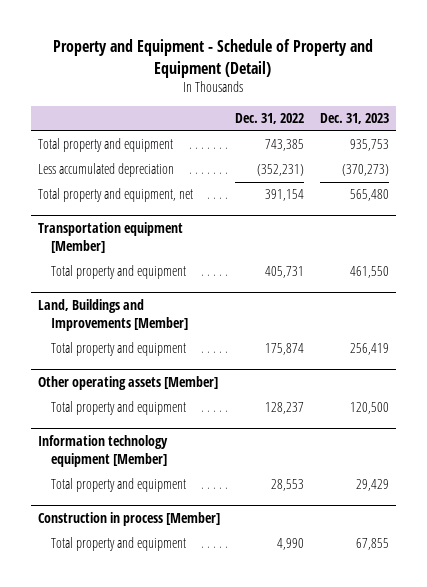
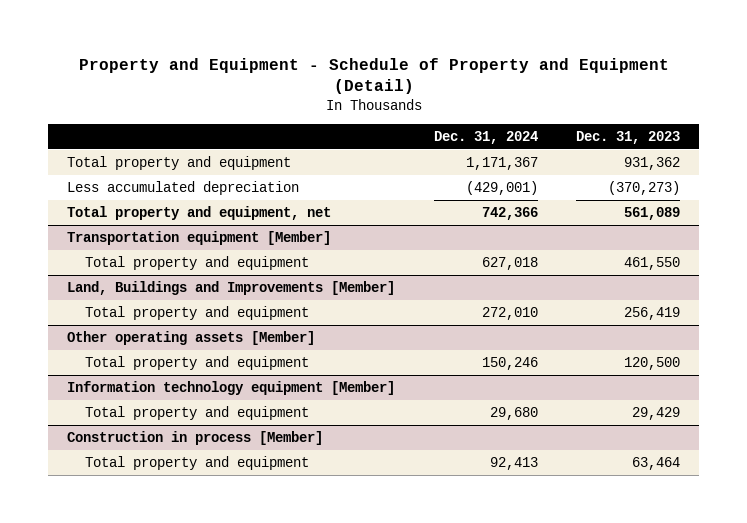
- | Dec. 31, 2022 | Dec. 31, 2023
+ | Dec. 31, 2024 | Dec. 31, 2023
- Total property and equipment | 743,385 | 935,753
+ Total property and equipment | 1,171,367 | 931,362
- Total property and equipment, net | 391,154 | 565,480
+ Total property and equipment, net | 742,366 | 561,089
@ Construction in process [Member]
- Total property and equipment | 4,990 | 67,855
+ Total property and equipment | 92,413 | 63,464

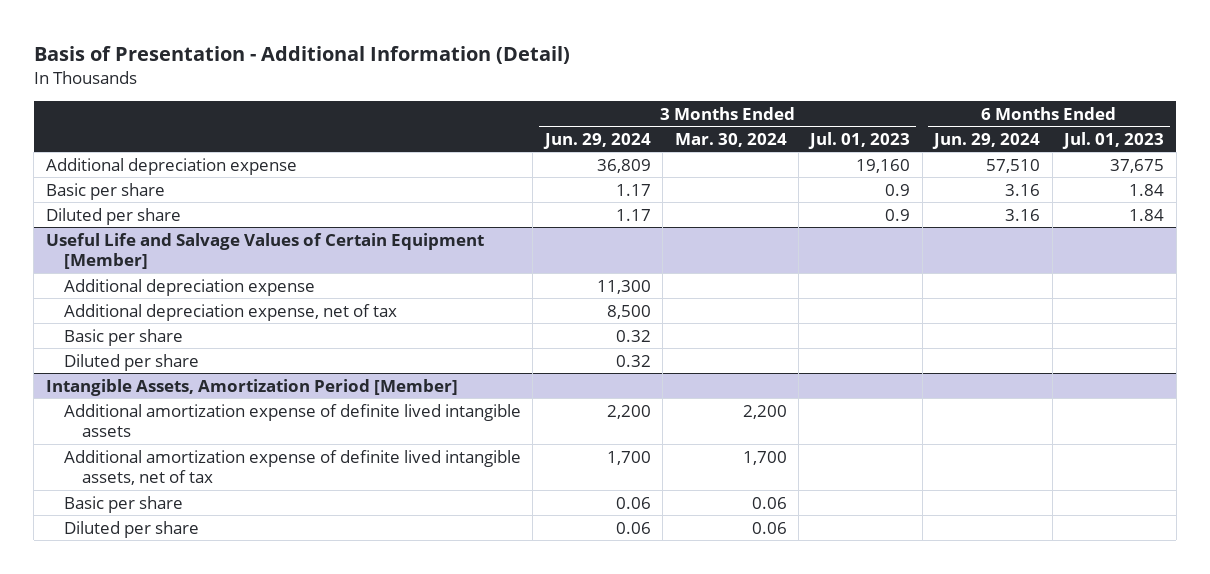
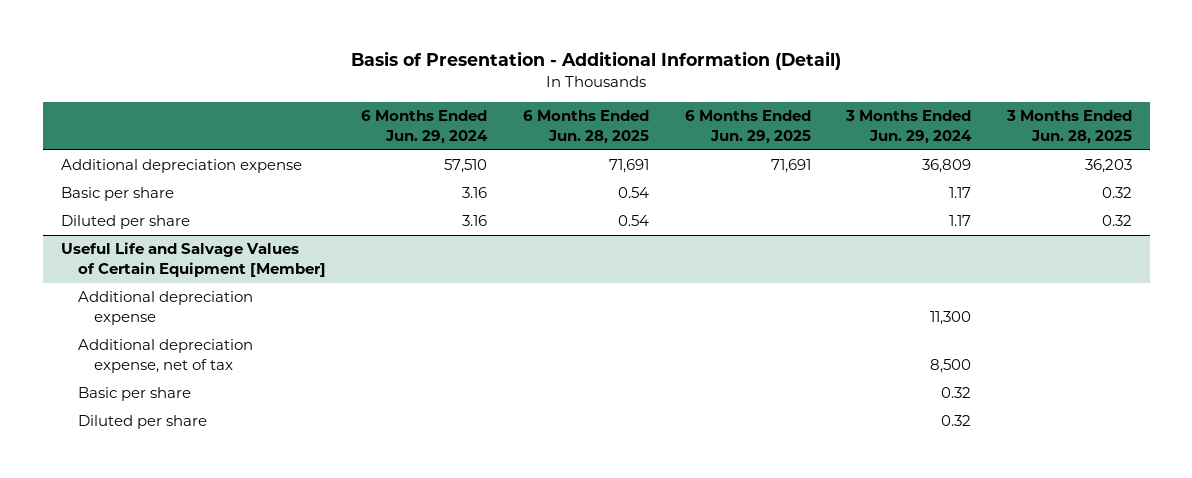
- | 3 Months Ended Jun. 29, 2024 | 3 Months Ended Mar. 30, 2024 | 3 Months Ended Jul. 01, 2023 | 6 Months Ended Jun. 29, 2024 | 6 Months Ended Jul. 01, 2023
+ | 6 Months Ended Jun. 29, 2024 | 6 Months Ended Jun. 28, 2025 | 6 Months Ended Jun. 29, 2025 | 3 Months Ended Jun. 29, 2024 | 3 Months Ended Jun. 28, 2025
- Intangible Assets, Amortization Period [Member]
- Additional amortization expense of definite lived intangible assets | 2,200 | 2,200 | | |
- Additional amortization expense of definite lived intangible assets, net of tax | 1,700 | 1,700 | | |
- Basic per share | 0.06 | 0.06 | | |
- Diluted per share | 0.06 | 0.06 | | |

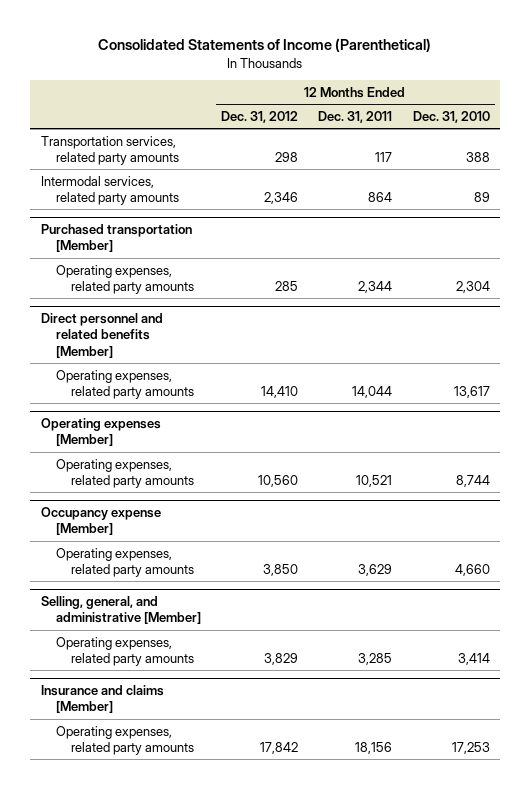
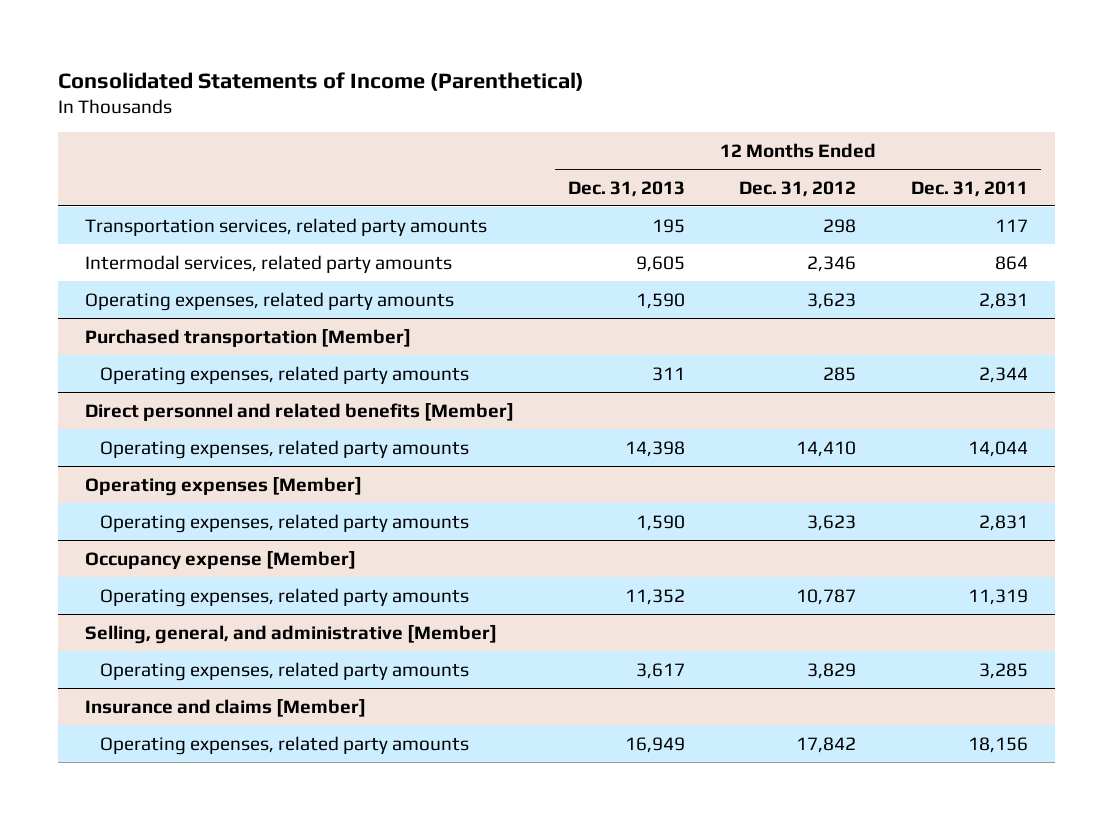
- | 12 Months Ended Dec. 31, 2012 | 12 Months Ended Dec. 31, 2011 | 12 Months Ended Dec. 31, 2010
+ | 12 Months Ended Dec. 31, 2013 | 12 Months Ended Dec. 31, 2012 | 12 Months Ended Dec. 31, 2011
+ Operating expenses, related party amounts | 1,590 | 3,623 | 2,831
@ Operating expenses [Member]
- Operating expenses, related party amounts | 10,560 | 10,521 | 8,744
+ Operating expenses, related party amounts | 1,590 | 3,623 | 2,831
@ Occupancy expense [Member]
- Operating expenses, related party amounts | 3,850 | 3,629 | 4,660
+ Operating expenses, related party amounts | 11,352 | 10,787 | 11,319

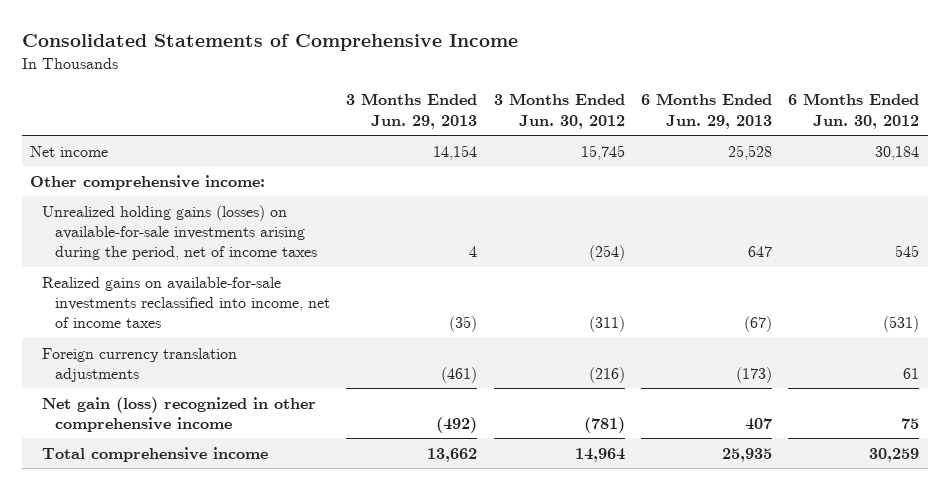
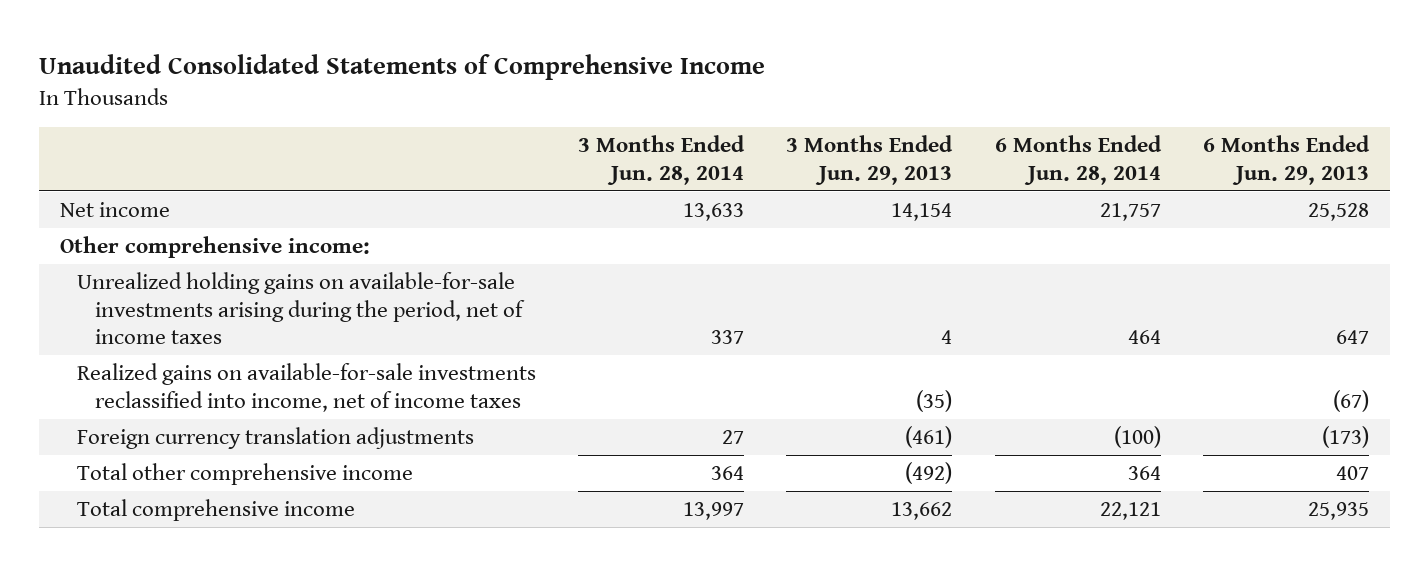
- Consolidated Statements of Comprehensive Income
+ Unaudited Consolidated Statements of Comprehensive Income
- | 3 Months Ended Jun. 29, 2013 | 3 Months Ended Jun. 30, 2012 | 6 Months Ended Jun. 29, 2013 | 6 Months Ended Jun. 30, 2012
+ | 3 Months Ended Jun. 28, 2014 | 3 Months Ended Jun. 29, 2013 | 6 Months Ended Jun. 28, 2014 | 6 Months Ended Jun. 29, 2013
- Unrealized holding gains (losses) on available-for-sale investments arising during the period, net of income taxes | 4 | (254) | 647 | 545
+ Unrealized holding gains on available-for-sale investments arising during the period, net of income taxes | 337 | 4 | 464 | 647
- Net gain (loss) recognized in other comprehensive income | (492) | (781) | 407 | 75
+ Total other comprehensive income | 364 | (492) | 364 | 407

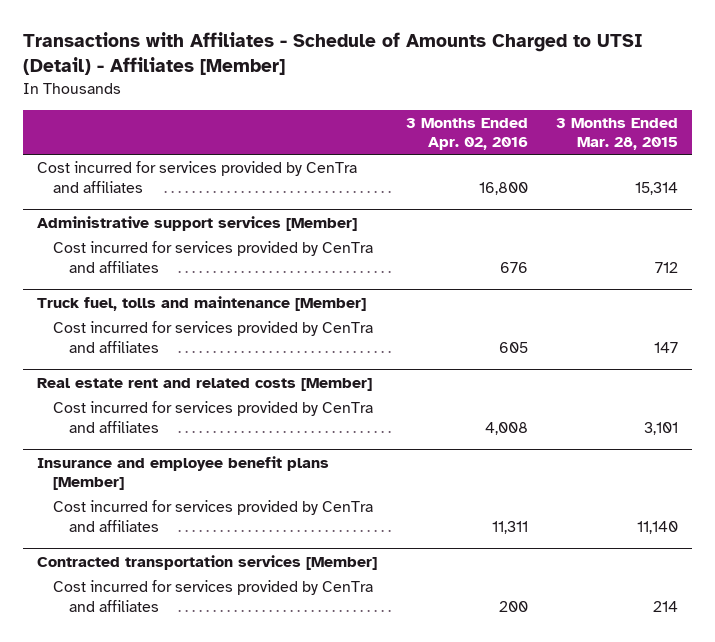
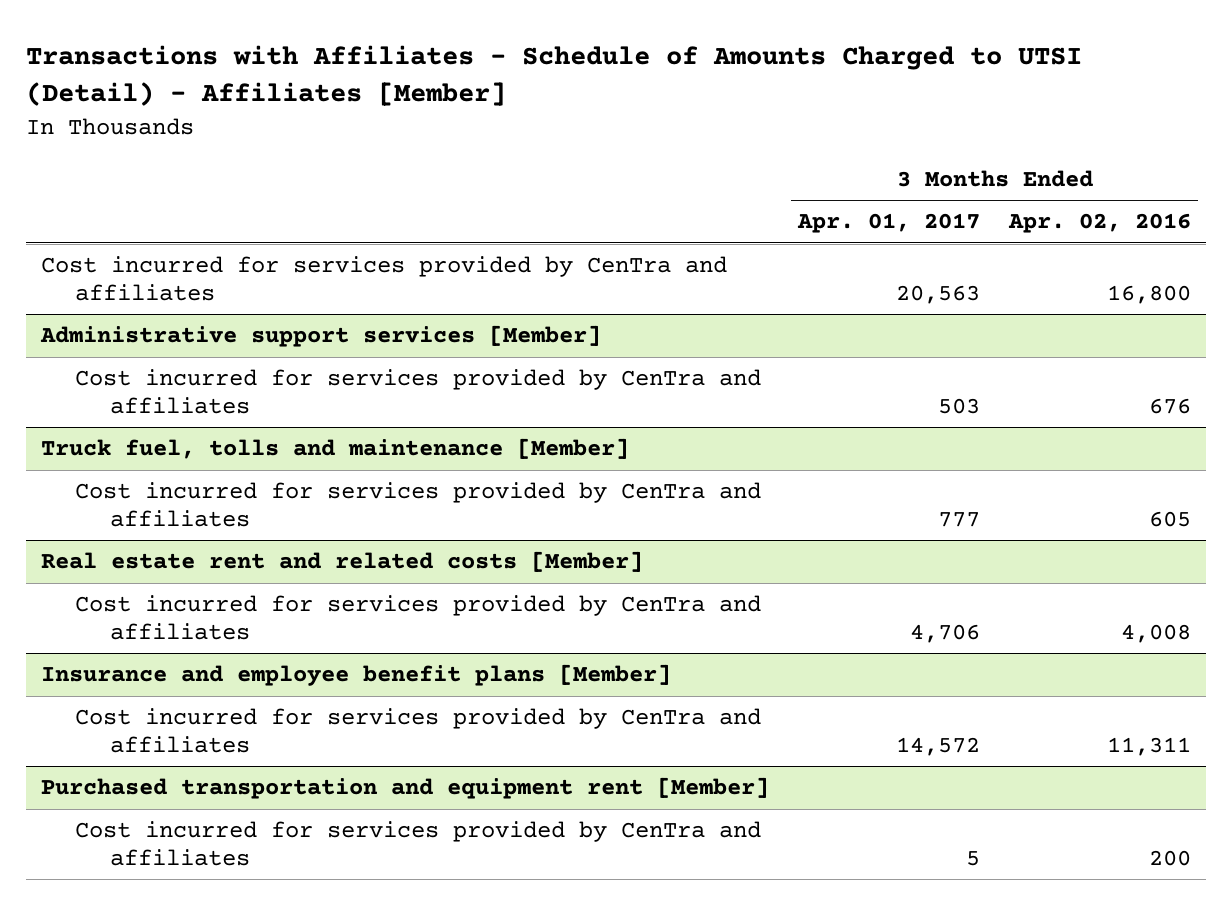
- | 3 Months Ended Apr. 02, 2016 | 3 Months Ended Mar. 28, 2015
+ | 3 Months Ended Apr. 01, 2017 | 3 Months Ended Apr. 02, 2016
- Contracted transportation services [Member]
+ Purchased transportation and equipment rent [Member]

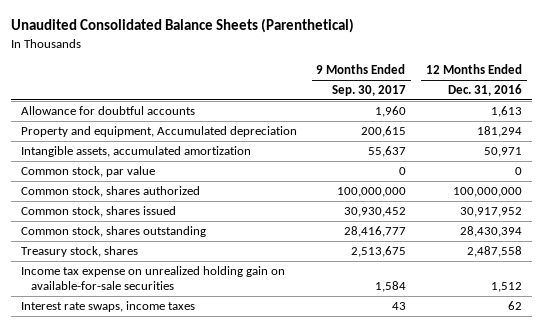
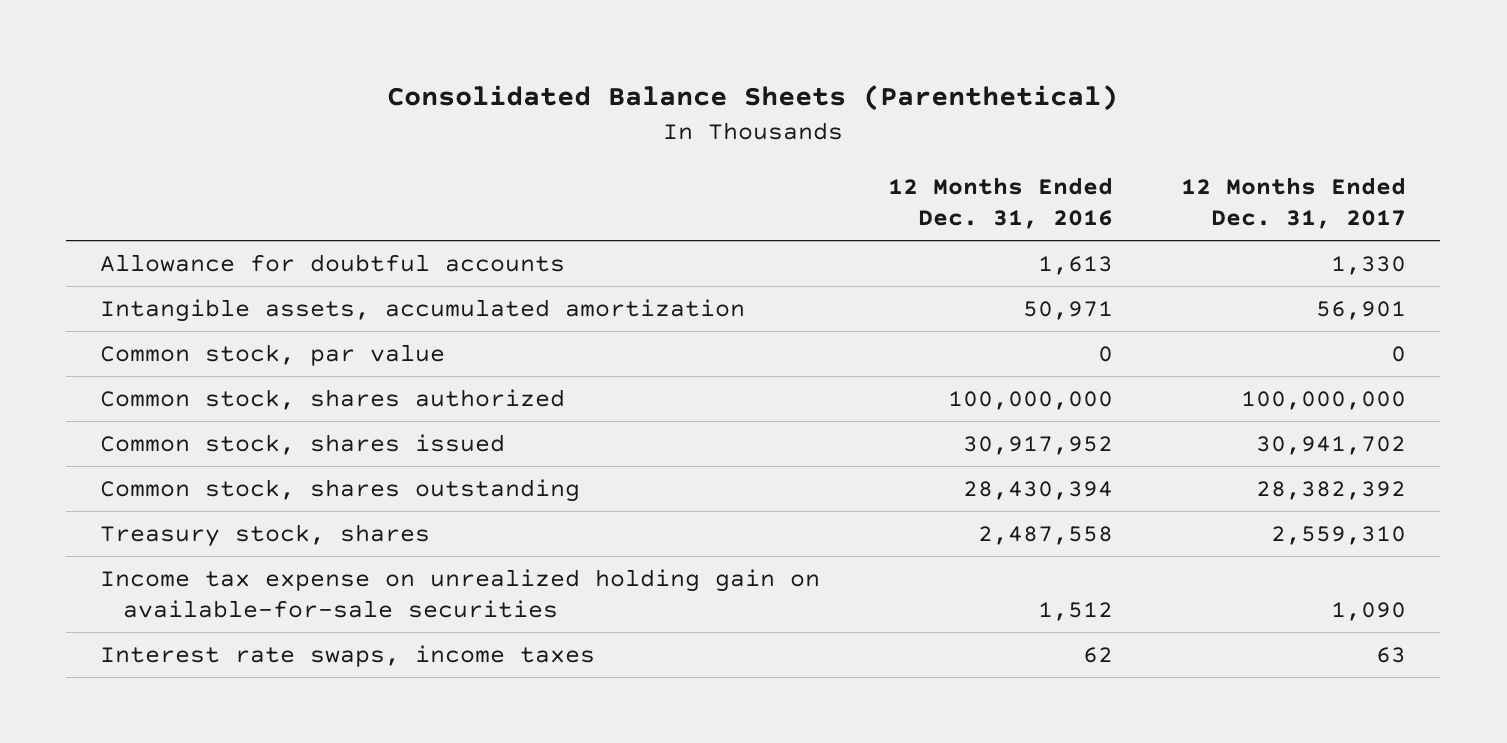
- Unaudited Consolidated Balance Sheets (Parenthetical)
+ Consolidated Balance Sheets (Parenthetical)
- | 9 Months Ended Sep. 30, 2017 | 12 Months Ended Dec. 31, 2016
+ | 12 Months Ended Dec. 31, 2016 | 12 Months Ended Dec. 31, 2017
- Property and equipment, Accumulated depreciation | 200,615 | 181,294

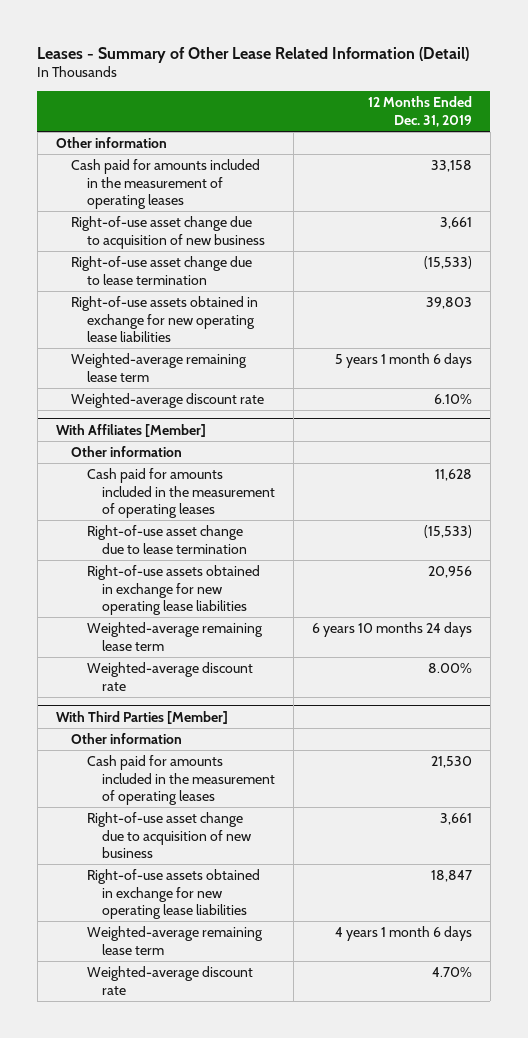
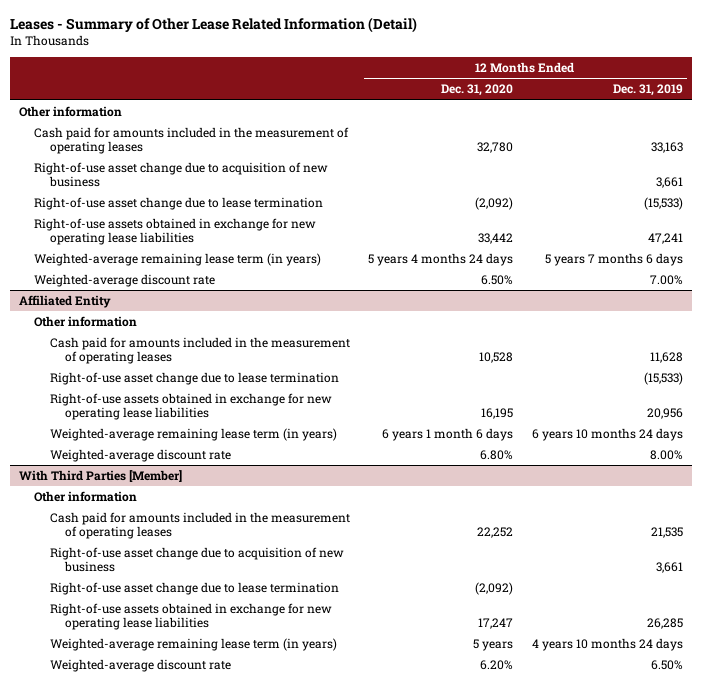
- | 12 Months Ended Dec. 31, 2019
+ | 12 Months Ended Dec. 31, 2020 | 12 Months Ended Dec. 31, 2019
- Cash paid for amounts included in the measurement of operating leases | 33,158
+ Cash paid for amounts included in the measurement of operating leases | 32,780 | 33,163
- Right-of-use assets obtained in exchange for new operating lease liabilities | 39,803
- Weighted-average remaining lease term | 5 years 1 month 6 days
- Weighted-average discount rate | 6.10%
- With Affiliates [Member]
+ Right-of-use assets obtained in exchange for new operating lease liabilities | 33,442 | 47,241
+ Weighted-average remaining lease term (in years) | 5 years 4 months 24 days | 5 years 7 months 6 days
+ Weighted-average discount rate | 6.50% | 7.00%
+ Affiliated Entity
- Weighted-average remaining lease term | 6 years 10 months 24 days
+ Weighted-average remaining lease term (in years) | 6 years 1 month 6 days | 6 years 10 months 24 days
@ With Third Parties [Member]
- Cash paid for amounts included in the measurement of operating leases | 21,530
+ Cash paid for amounts included in the measurement of operating leases | 22,252 | 21,535
- Right-of-use assets obtained in exchange for new operating lease liabilities | 18,847
- Weighted-average remaining lease term | 4 years 1 month 6 days
- Weighted-average discount rate | 4.70%
+ Right-of-use asset change due to lease termination | (2,092) |
+ Right-of-use assets obtained in exchange for new operating lease liabilities | 17,247 | 26,285
+ Weighted-average remaining lease term (in years) | 5 years | 4 years 10 months 24 days
+ Weighted-average discount rate | 6.20% | 6.50%

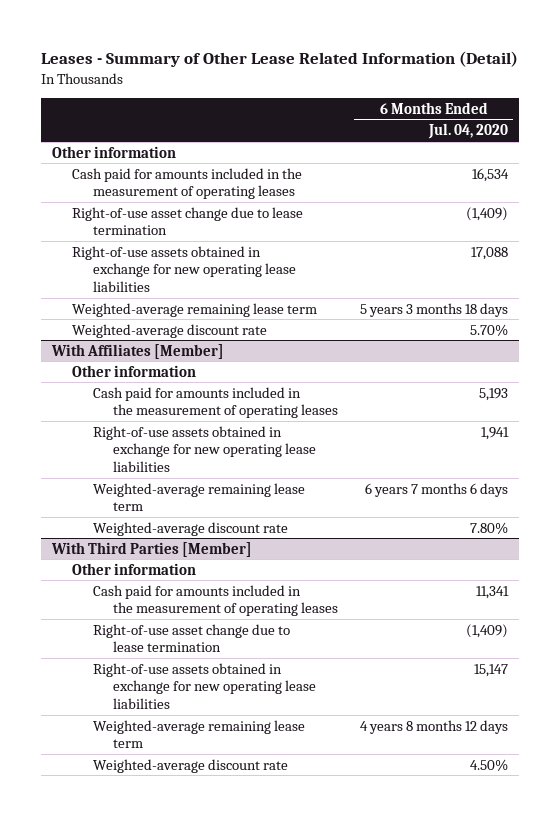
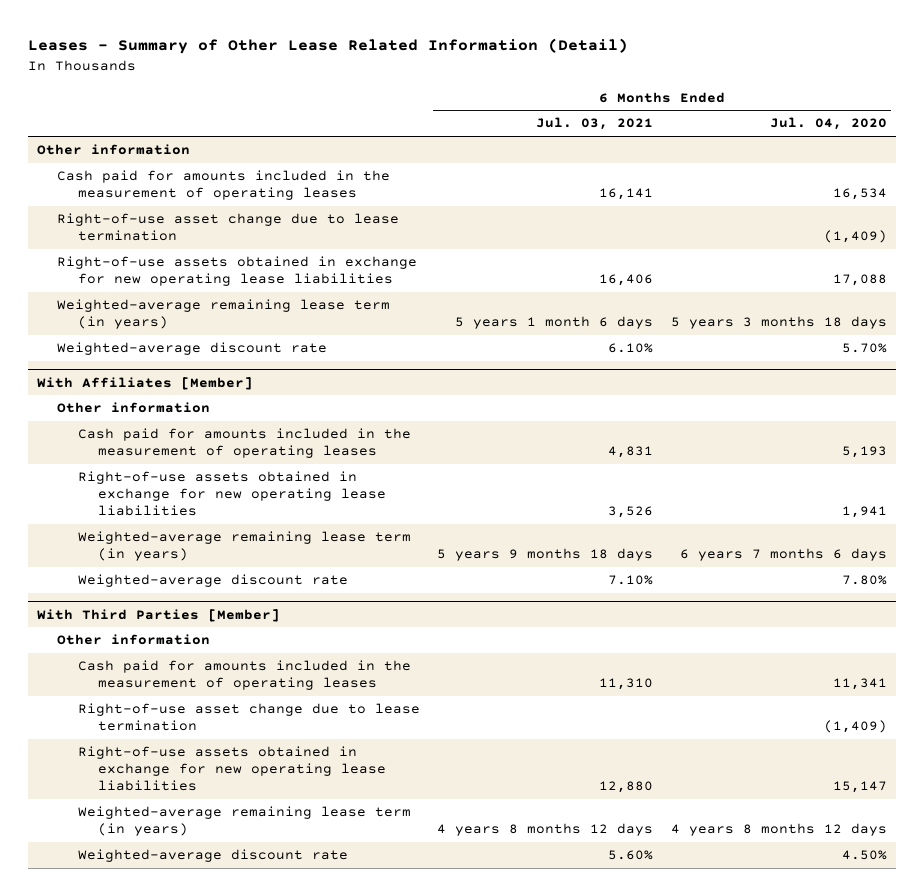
- | 6 Months Ended Jul. 04, 2020
+ | 6 Months Ended Jul. 03, 2021 | 6 Months Ended Jul. 04, 2020
- Weighted-average remaining lease term | 5 years 3 months 18 days
+ Weighted-average remaining lease term (in years) | 5 years 1 month 6 days | 5 years 3 months 18 days
@ With Affiliates [Member]
- Weighted-average remaining lease term | 6 years 7 months 6 days
+ Weighted-average remaining lease term (in years) | 5 years 9 months 18 days | 6 years 7 months 6 days
@ With Third Parties [Member]
- Weighted-average remaining lease term | 4 years 8 months 12 days
+ Weighted-average remaining lease term (in years) | 4 years 8 months 12 days | 4 years 8 months 12 days

